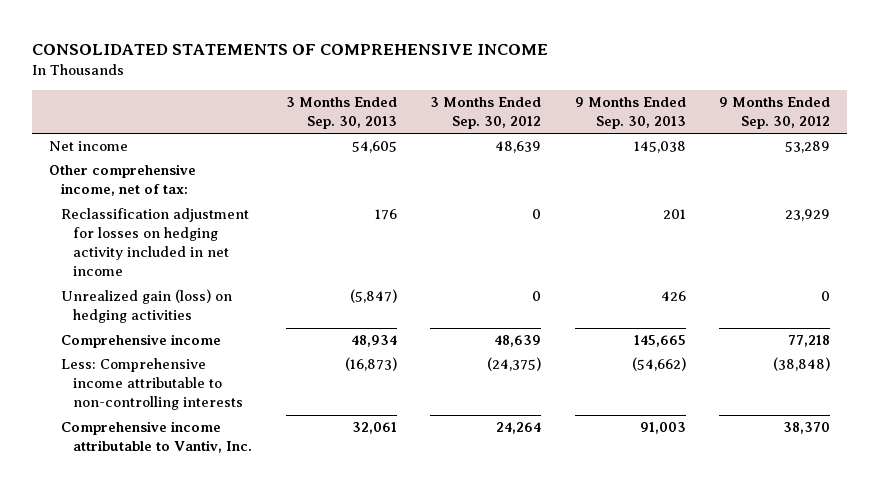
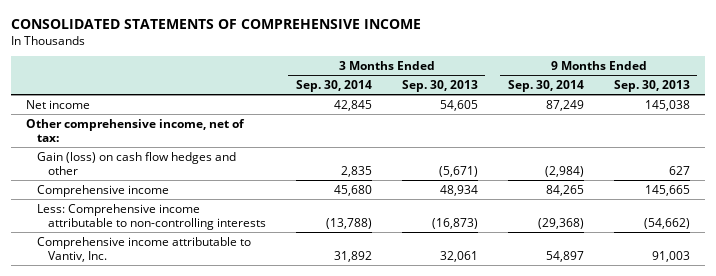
- | 3 Months Ended Sep. 30, 2013 | 3 Months Ended Sep. 30, 2012 | 9 Months Ended Sep. 30, 2013 | 9 Months Ended Sep. 30, 2012
+ | 3 Months Ended Sep. 30, 2014 | 3 Months Ended Sep. 30, 2013 | 9 Months Ended Sep. 30, 2014 | 9 Months Ended Sep. 30, 2013
- Reclassification adjustment for losses on hedging activity included in net income | 176 | 0 | 201 | 23,929
- Unrealized gain (loss) on hedging activities | (5,847) | 0 | 426 | 0
+ Gain (loss) on cash flow hedges and other | 2,835 | (5,671) | (2,984) | 627

